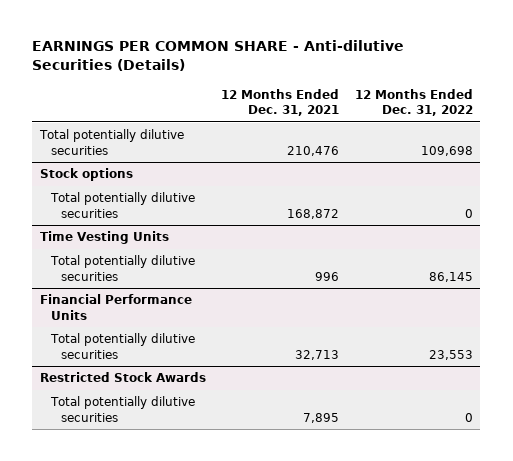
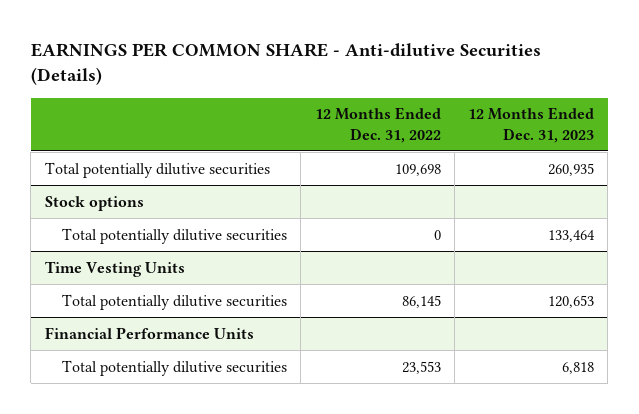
- | 12 Months Ended Dec. 31, 2021 | 12 Months Ended Dec. 31, 2022
+ | 12 Months Ended Dec. 31, 2022 | 12 Months Ended Dec. 31, 2023
- Restricted Stock Awards
- Total potentially dilutive securities | 7,895 | 0

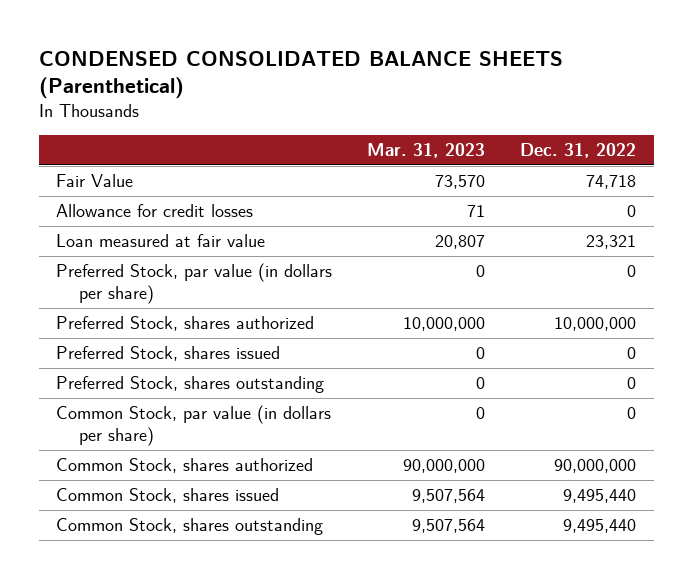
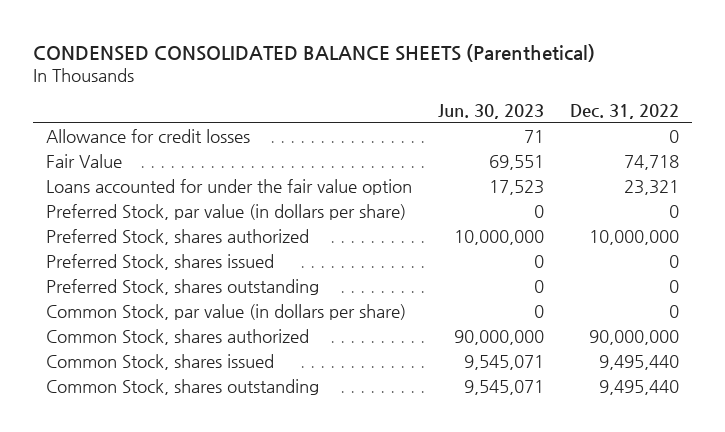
- | Mar. 31, 2023 | Dec. 31, 2022
+ | Jun. 30, 2023 | Dec. 31, 2022
- Loan measured at fair value | 20,807 | 23,321
moved down: Fair Value | 69,551 | 74,718
+ Loans accounted for under the fair value option | 17,523 | 23,321

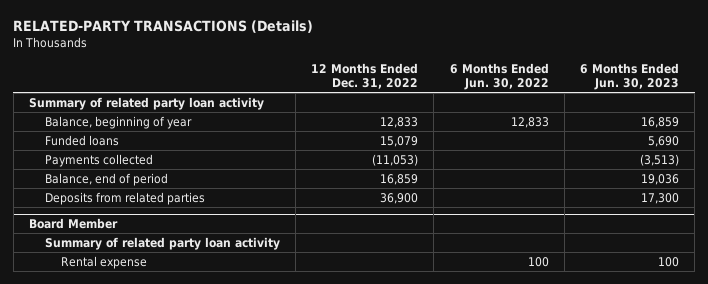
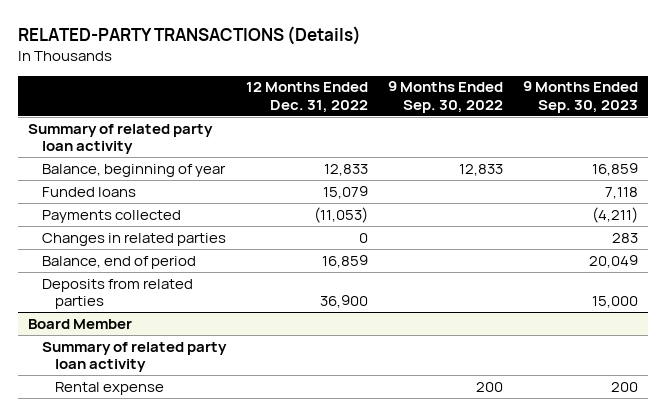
- | 12 Months Ended Dec. 31, 2022 | 6 Months Ended Jun. 30, 2022 | 6 Months Ended Jun. 30, 2023
+ | 12 Months Ended Dec. 31, 2022 | 9 Months Ended Sep. 30, 2022 | 9 Months Ended Sep. 30, 2023
+ Changes in related parties | 0 | | 283

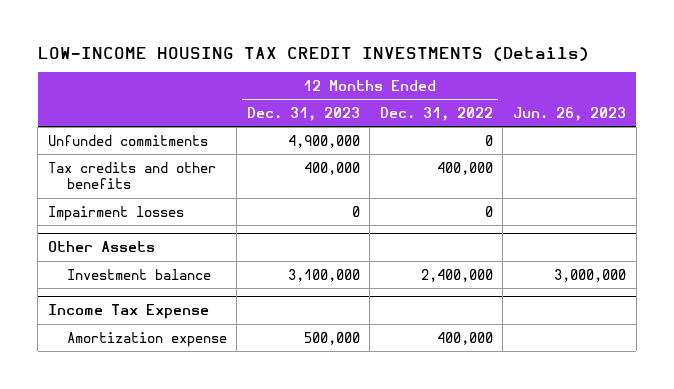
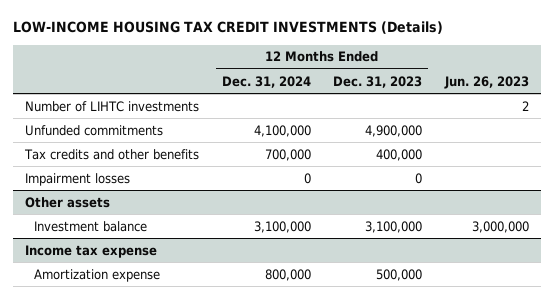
- | 12 Months Ended Dec. 31, 2023 | 12 Months Ended Dec. 31, 2022 | Jun. 26, 2023
+ | 12 Months Ended Dec. 31, 2024 | 12 Months Ended Dec. 31, 2023 | Jun. 26, 2023
+ Number of LIHTC investments | | | 2
- Other Assets
+ Other assets
- Income Tax Expense
+ Income tax expense

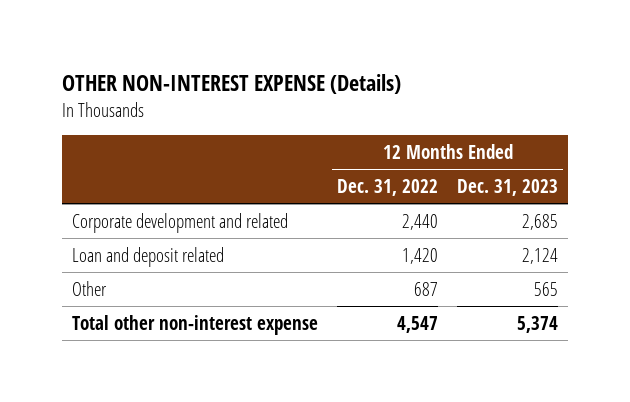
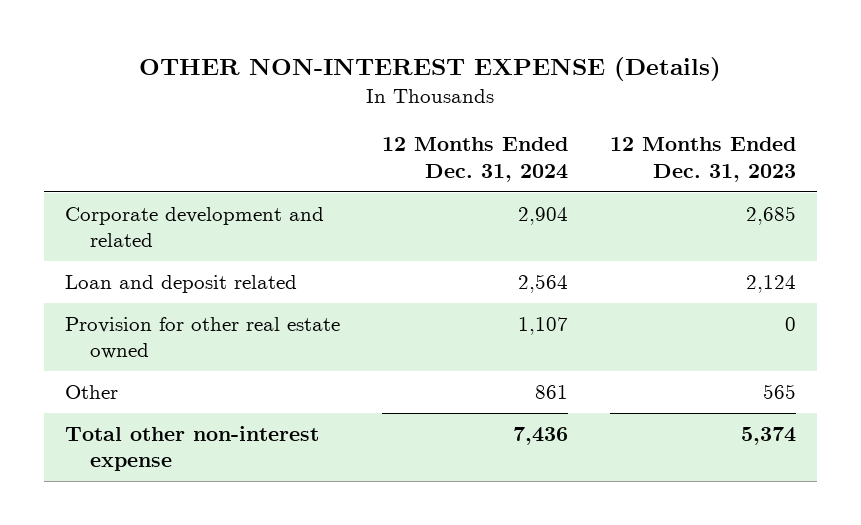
- | 12 Months Ended Dec. 31, 2022 | 12 Months Ended Dec. 31, 2023
+ | 12 Months Ended Dec. 31, 2024 | 12 Months Ended Dec. 31, 2023
+ Provision for other real estate owned | 1,107 | 0

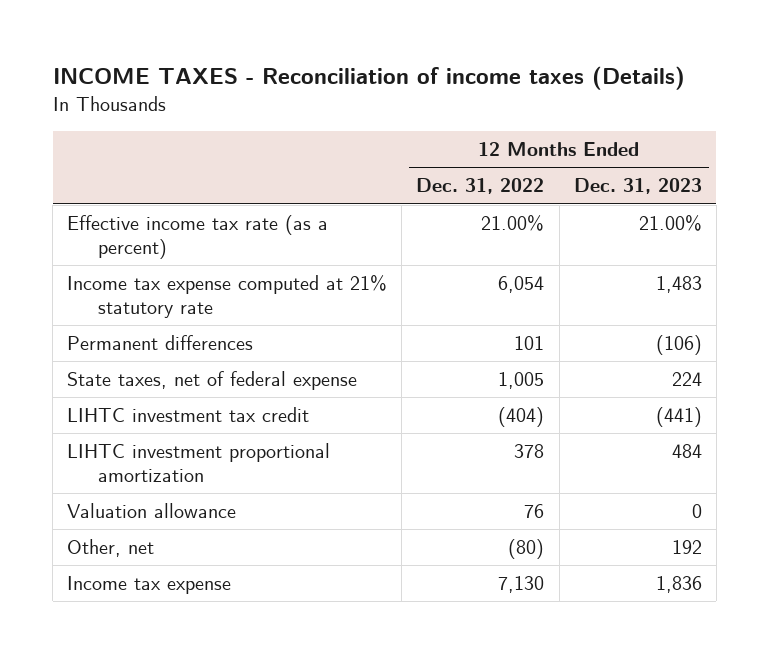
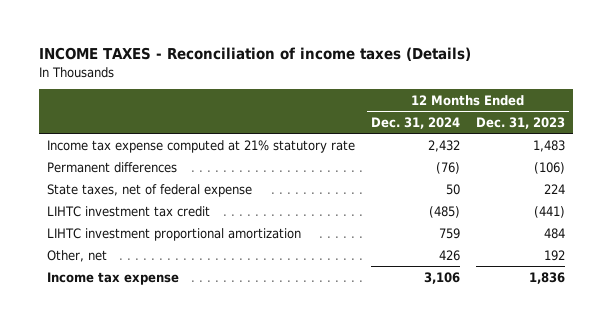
- | 12 Months Ended Dec. 31, 2022 | 12 Months Ended Dec. 31, 2023
+ | 12 Months Ended Dec. 31, 2024 | 12 Months Ended Dec. 31, 2023
- Effective income tax rate (as a percent) | 21.00% | 21.00%
- Valuation allowance | 76 | 0

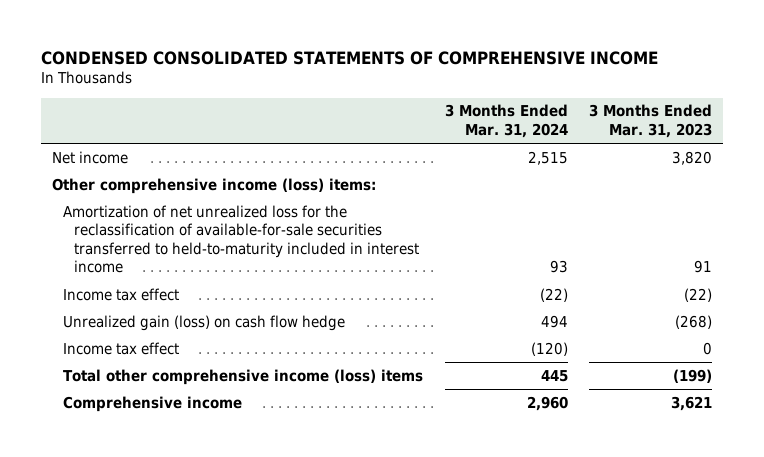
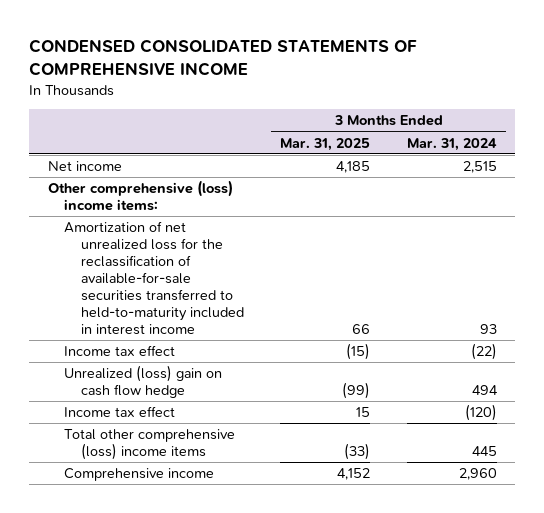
- | 3 Months Ended Mar. 31, 2024 | 3 Months Ended Mar. 31, 2023
+ | 3 Months Ended Mar. 31, 2025 | 3 Months Ended Mar. 31, 2024
- Other comprehensive income (loss) items:
+ Other comprehensive (loss) income items:
- Unrealized gain (loss) on cash flow hedge | 494 | (268)
+ Unrealized (loss) gain on cash flow hedge | (99) | 494
- Total other comprehensive income (loss) items | 445 | (199)
+ Total other comprehensive (loss) income items | (33) | 445

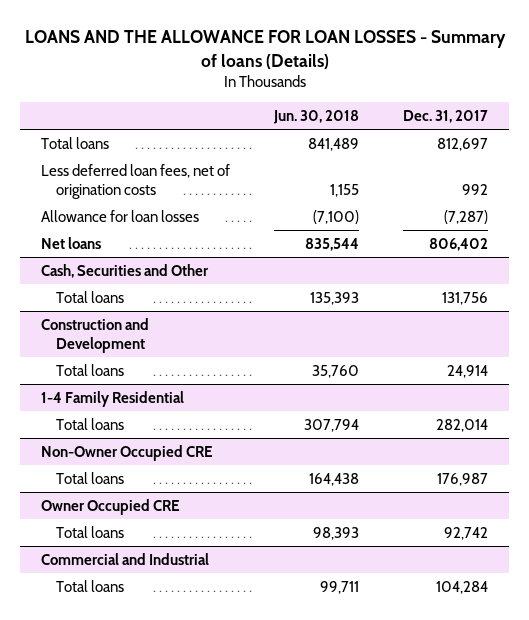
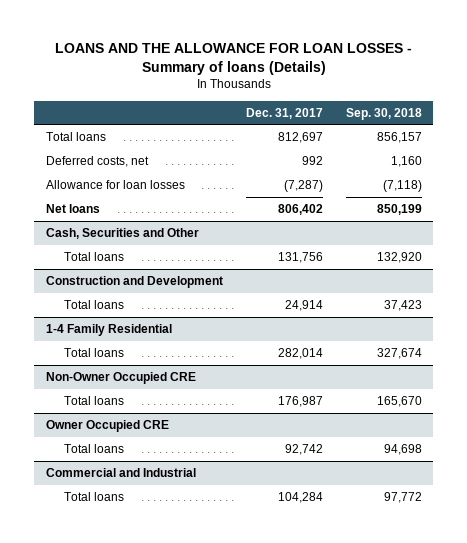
- | Jun. 30, 2018 | Dec. 31, 2017
+ | Dec. 31, 2017 | Sep. 30, 2018
- Less deferred loan fees, net of origination costs | 1,155 | 992
+ Deferred costs, net | 992 | 1,160

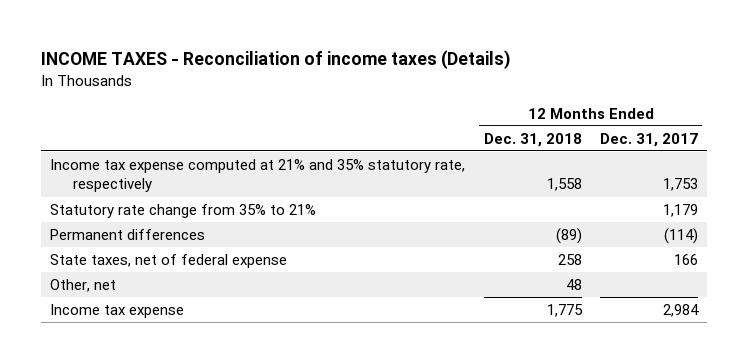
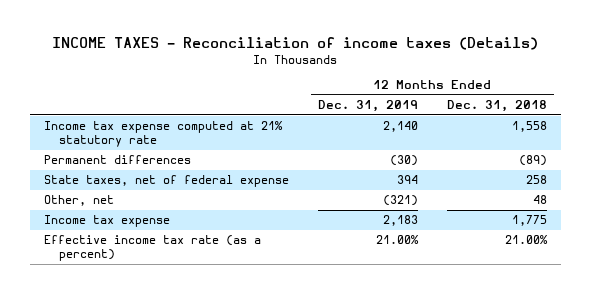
- | 12 Months Ended Dec. 31, 2018 | 12 Months Ended Dec. 31, 2017
+ | 12 Months Ended Dec. 31, 2019 | 12 Months Ended Dec. 31, 2018
- Income tax expense computed at 21% and 35% statutory rate, respectively | 1,558 | 1,753
- Statutory rate change from 35% to 21% | | 1,179
+ Income tax expense computed at 21% statutory rate | 2,140 | 1,558
+ Effective income tax rate (as a percent) | 21.00% | 21.00%

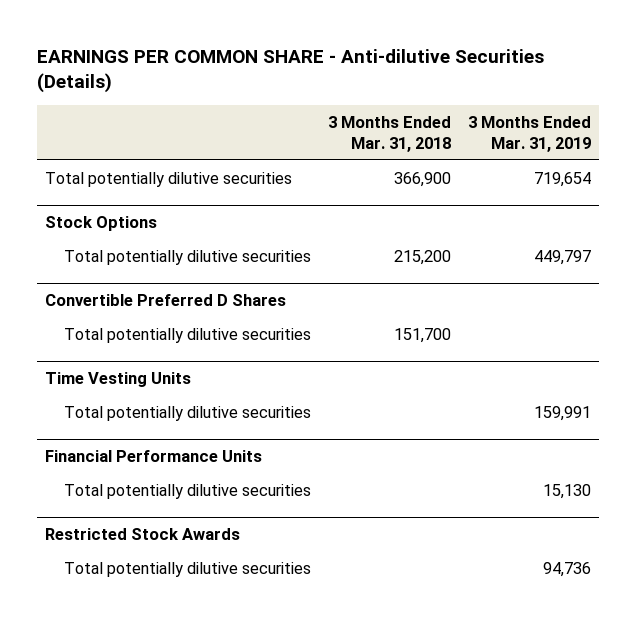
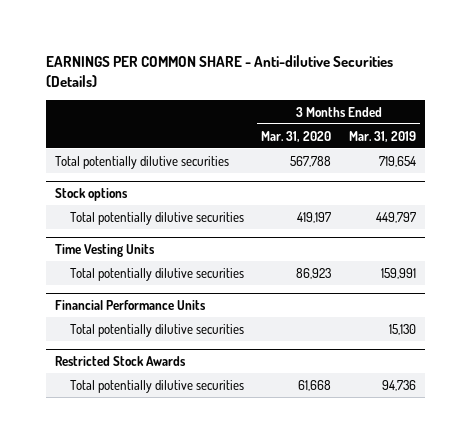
- | 3 Months Ended Mar. 31, 2018 | 3 Months Ended Mar. 31, 2019
+ | 3 Months Ended Mar. 31, 2020 | 3 Months Ended Mar. 31, 2019
- Stock Options
+ Stock options
- Convertible Preferred D Shares
- Total potentially dilutive securities | 151,700 |

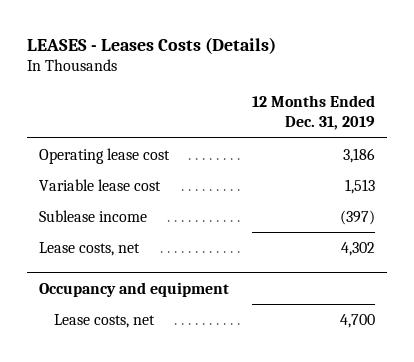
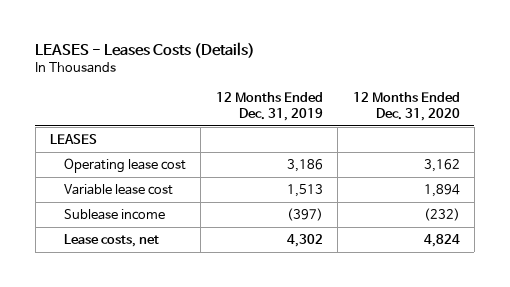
- | 12 Months Ended Dec. 31, 2019
+ | 12 Months Ended Dec. 31, 2019 | 12 Months Ended Dec. 31, 2020
+ LEASES
- Occupancy and equipment
- Lease costs, net | 4,700

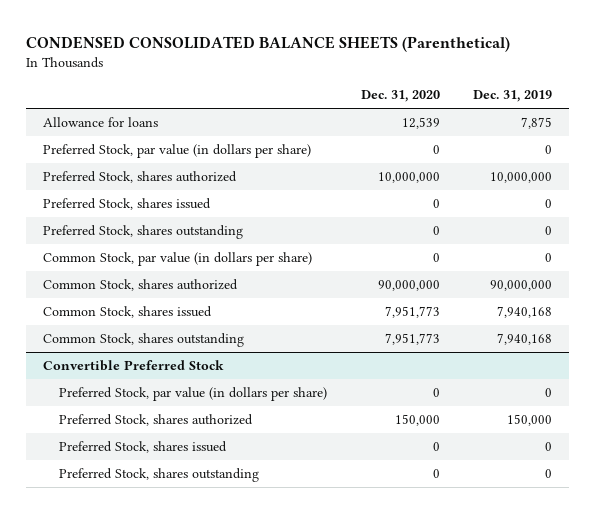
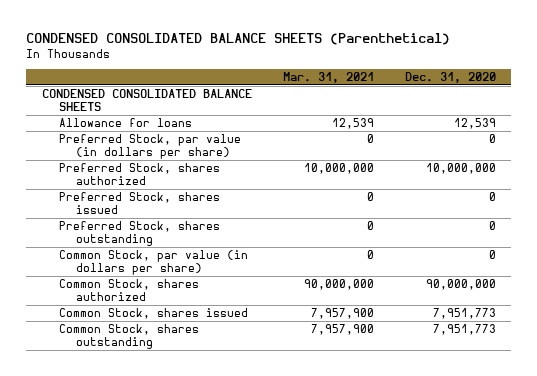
- | Dec. 31, 2020 | Dec. 31, 2019
+ | Mar. 31, 2021 | Dec. 31, 2020
+ CONDENSED CONSOLIDATED BALANCE SHEETS
- Convertible Preferred Stock
- Preferred Stock, par value (in dollars per share) | 0 | 0
- Preferred Stock, shares authorized | 150,000 | 150,000
- Preferred Stock, shares issued | 0 | 0
- Preferred Stock, shares outstanding | 0 | 0

